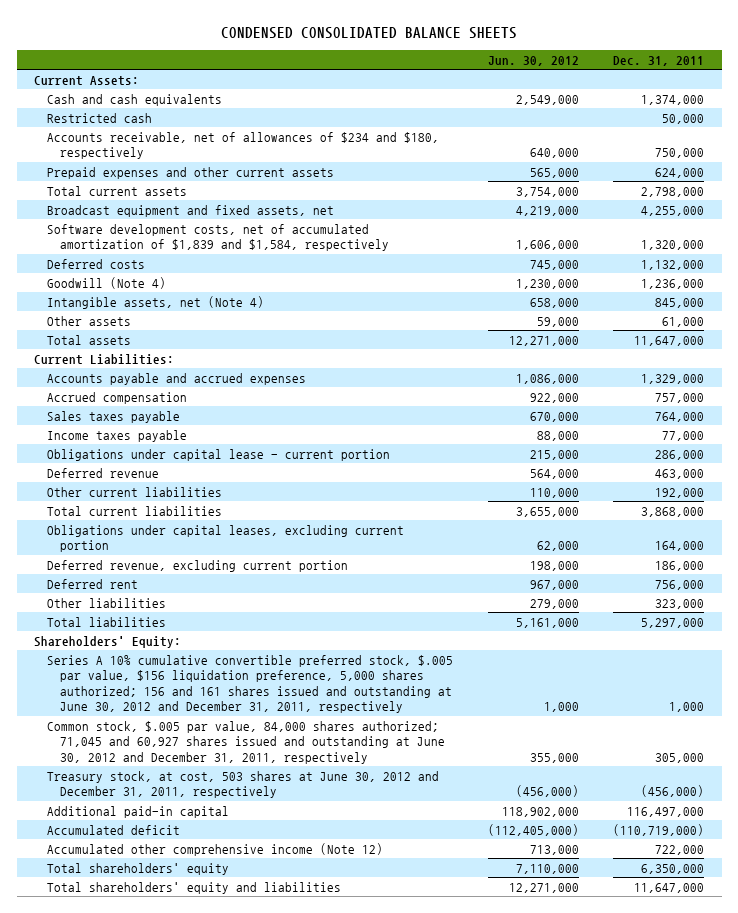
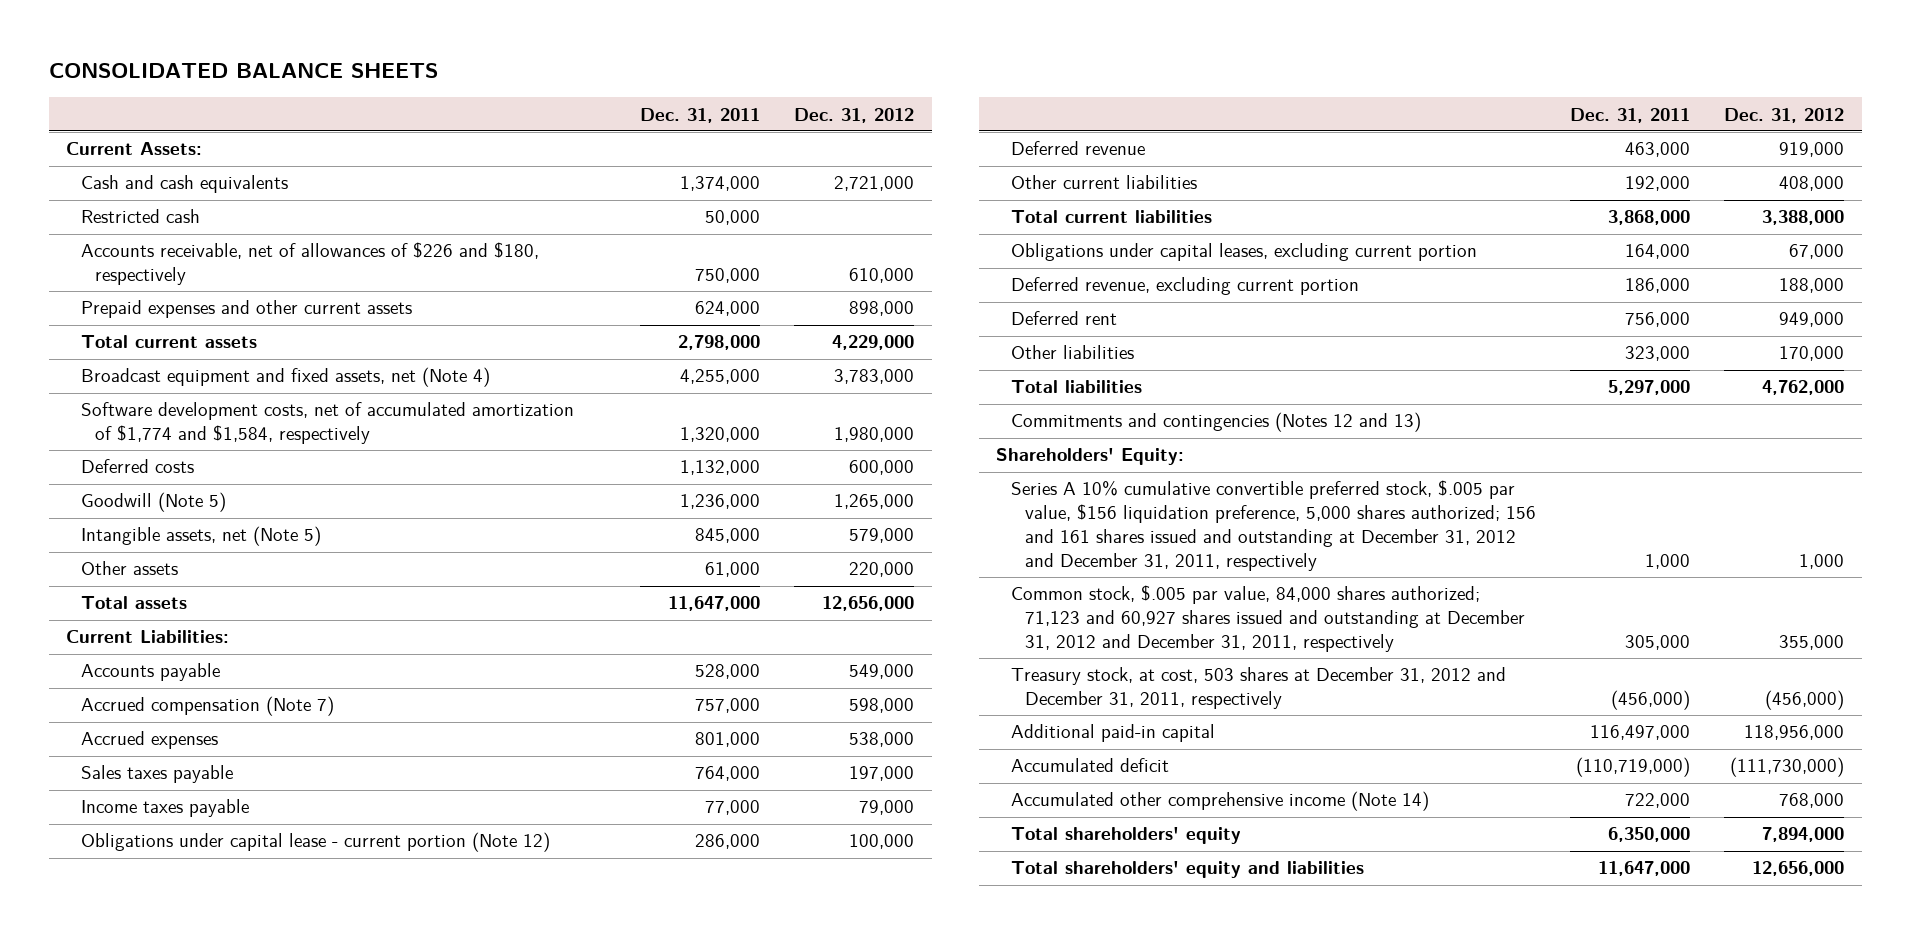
- CONDENSED CONSOLIDATED BALANCE SHEETS
+ CONSOLIDATED BALANCE SHEETS
- | Jun. 30, 2012 | Dec. 31, 2011
+ | Dec. 31, 2011 | Dec. 31, 2012
- Accounts receivable, net of allowances of $234 and $180, respectively | 640,000 | 750,000
+ Accounts receivable, net of allowances of $226 and $180, respectively | 750,000 | 610,000
- Broadcast equipment and fixed assets, net | 4,219,000 | 4,255,000
- Software development costs, net of accumulated amortization of $1,839 and $1,584, respectively | 1,606,000 | 1,320,000
+ Broadcast equipment and fixed assets, net (Note 4) | 4,255,000 | 3,783,000
+ Software development costs, net of accumulated amortization of $1,774 and $1,584, respectively | 1,320,000 | 1,980,000
- Goodwill (Note 4) | 1,230,000 | 1,236,000
- Intangible assets, net (Note 4) | 658,000 | 845,000
+ Goodwill (Note 5) | 1,236,000 | 1,265,000
+ Intangible assets, net (Note 5) | 845,000 | 579,000
- Accounts payable and accrued expenses | 1,086,000 | 1,329,000
- Accrued compensation | 922,000 | 757,000
+ Accounts payable | 528,000 | 549,000
+ Accrued compensation (Note 7) | 757,000 | 598,000
+ Accrued expenses | 801,000 | 538,000
- Obligations under capital lease - current portion | 215,000 | 286,000
+ Obligations under capital lease - current portion (Note 12) | 286,000 | 100,000
+ Commitments and contingencies (Notes 12 and 13)
- Series A 10% cumulative convertible preferred stock, $.005 par value, $156 liquidation preference, 5,000 shares authorized; 156 and 161 shares issued and outstanding at June 30, 2012 and December 31, 2011, respectively | 1,000 | 1,000
- Common stock, $.005 par value, 84,000 shares authorized; 71,045 and 60,927 shares issued and outstanding at June 30, 2012 and December 31, 2011, respectively | 355,000 | 305,000
- Treasury stock, at cost, 503 shares at June 30, 2012 and December 31, 2011, respectively | (456,000) | (456,000)
+ Series A 10% cumulative convertible preferred stock, $.005 par value, $156 liquidation preference, 5,000 shares authorized; 156 and 161 shares issued and outstanding at December 31, 2012 and December 31, 2011, respectively | 1,000 | 1,000
+ Common stock, $.005 par value, 84,000 shares authorized; 71,123 and 60,927 shares issued and outstanding at December 31, 2012 and December 31, 2011, respectively | 305,000 | 355,000
+ Treasury stock, at cost, 503 shares at December 31, 2012 and December 31, 2011, respectively | (456,000) | (456,000)
- Accumulated other comprehensive income (Note 12) | 713,000 | 722,000
+ Accumulated other comprehensive income (Note 14) | 722,000 | 768,000

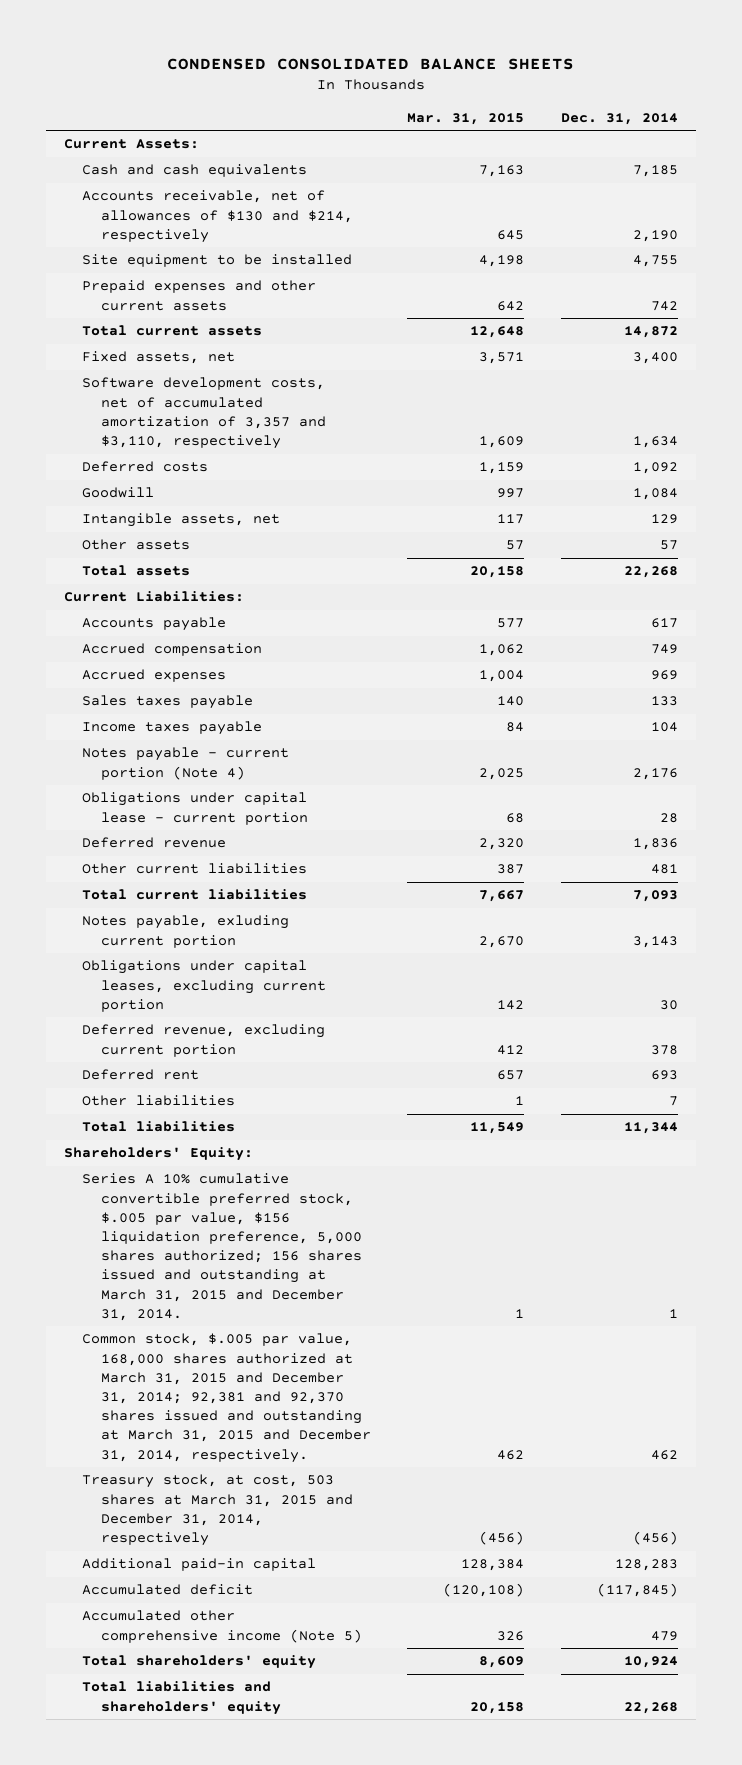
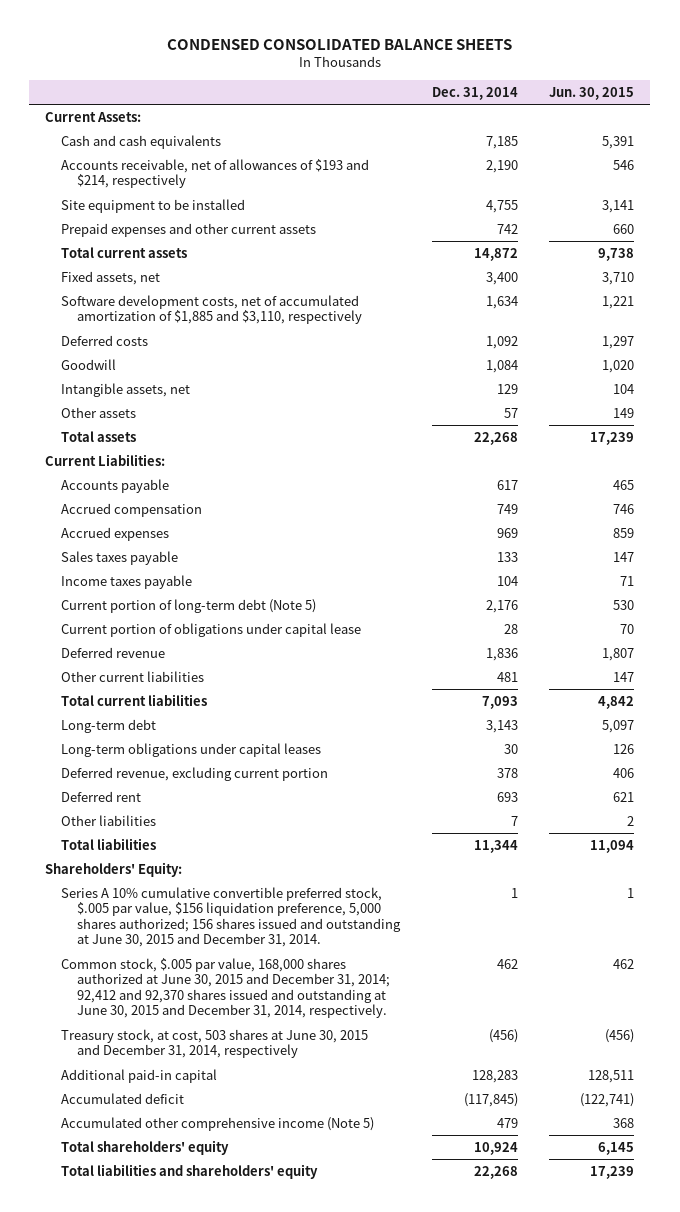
- | Mar. 31, 2015 | Dec. 31, 2014
+ | Dec. 31, 2014 | Jun. 30, 2015
- Accounts receivable, net of allowances of $130 and $214, respectively | 645 | 2,190
+ Accounts receivable, net of allowances of $193 and $214, respectively | 2,190 | 546
- Software development costs, net of accumulated amortization of 3,357 and $3,110, respectively | 1,609 | 1,634
+ Software development costs, net of accumulated amortization of $1,885 and $3,110, respectively | 1,634 | 1,221
- Notes payable - current portion (Note 4) | 2,025 | 2,176
- Obligations under capital lease - current portion | 68 | 28
+ Current portion of long-term debt (Note 5) | 2,176 | 530
+ Current portion of obligations under capital lease | 28 | 70
- Notes payable, exluding current portion | 2,670 | 3,143
- Obligations under capital leases, excluding current portion | 142 | 30
+ Long-term debt | 3,143 | 5,097
+ Long-term obligations under capital leases | 30 | 126
- Series A 10% cumulative convertible preferred stock, $.005 par value, $156 liquidation preference, 5,000 shares authorized; 156 shares issued and outstanding at March 31, 2015 and December 31, 2014. | 1 | 1
- Common stock, $.005 par value, 168,000 shares authorized at March 31, 2015 and December 31, 2014; 92,381 and 92,370 shares issued and outstanding at March 31, 2015 and December 31, 2014, respectively. | 462 | 462
- Treasury stock, at cost, 503 shares at March 31, 2015 and December 31, 2014, respectively | (456) | (456)
+ Series A 10% cumulative convertible preferred stock, $.005 par value, $156 liquidation preference, 5,000 shares authorized; 156 shares issued and outstanding at June 30, 2015 and December 31, 2014. | 1 | 1
+ Common stock, $.005 par value, 168,000 shares authorized at June 30, 2015 and December 31, 2014; 92,412 and 92,370 shares issued and outstanding at June 30, 2015 and December 31, 2014, respectively. | 462 | 462
+ Treasury stock, at cost, 503 shares at June 30, 2015 and December 31, 2014, respectively | (456) | (456)

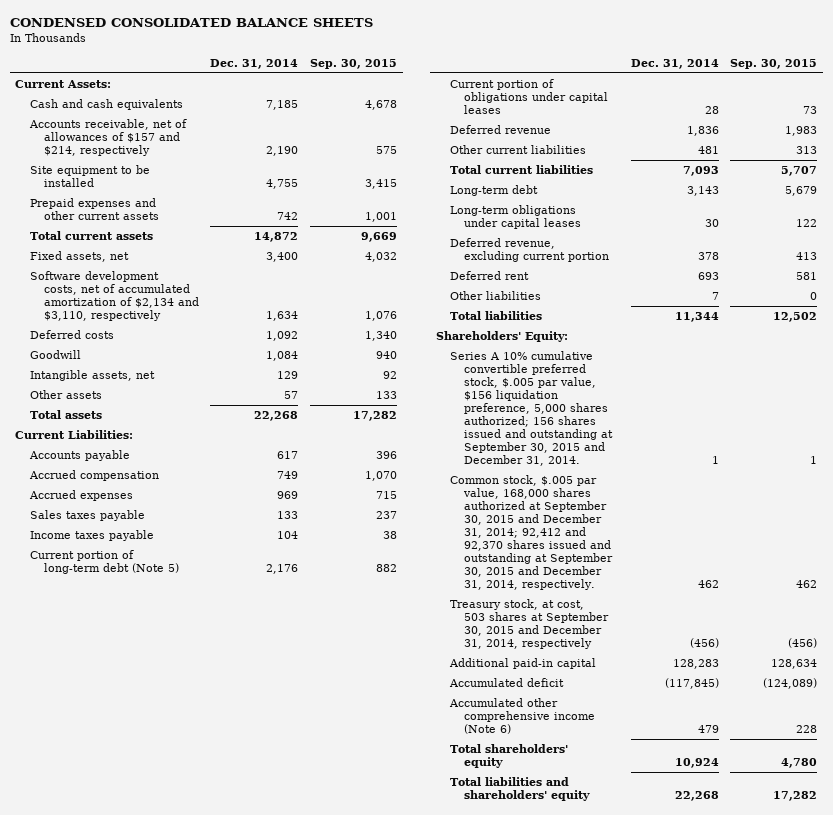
- | Dec. 31, 2014 | Jun. 30, 2015
+ | Dec. 31, 2014 | Sep. 30, 2015
- Accounts receivable, net of allowances of $193 and $214, respectively | 2,190 | 546
+ Accounts receivable, net of allowances of $157 and $214, respectively | 2,190 | 575
- Software development costs, net of accumulated amortization of $1,885 and $3,110, respectively | 1,634 | 1,221
+ Software development costs, net of accumulated amortization of $2,134 and $3,110, respectively | 1,634 | 1,076
- Current portion of obligations under capital lease | 28 | 70
+ Current portion of obligations under capital leases | 28 | 73
- Series A 10% cumulative convertible preferred stock, $.005 par value, $156 liquidation preference, 5,000 shares authorized; 156 shares issued and outstanding at June 30, 2015 and December 31, 2014. | 1 | 1
- Common stock, $.005 par value, 168,000 shares authorized at June 30, 2015 and December 31, 2014; 92,412 and 92,370 shares issued and outstanding at June 30, 2015 and December 31, 2014, respectively. | 462 | 462
- Treasury stock, at cost, 503 shares at June 30, 2015 and December 31, 2014, respectively | (456) | (456)
+ Series A 10% cumulative convertible preferred stock, $.005 par value, $156 liquidation preference, 5,000 shares authorized; 156 shares issued and outstanding at September 30, 2015 and December 31, 2014. | 1 | 1
+ Common stock, $.005 par value, 168,000 shares authorized at September 30, 2015 and December 31, 2014; 92,412 and 92,370 shares issued and outstanding at September 30, 2015 and December 31, 2014, respectively. | 462 | 462
+ Treasury stock, at cost, 503 shares at September 30, 2015 and December 31, 2014, respectively | (456) | (456)
- Accumulated other comprehensive income (Note 5) | 479 | 368
+ Accumulated other comprehensive income (Note 6) | 479 | 228

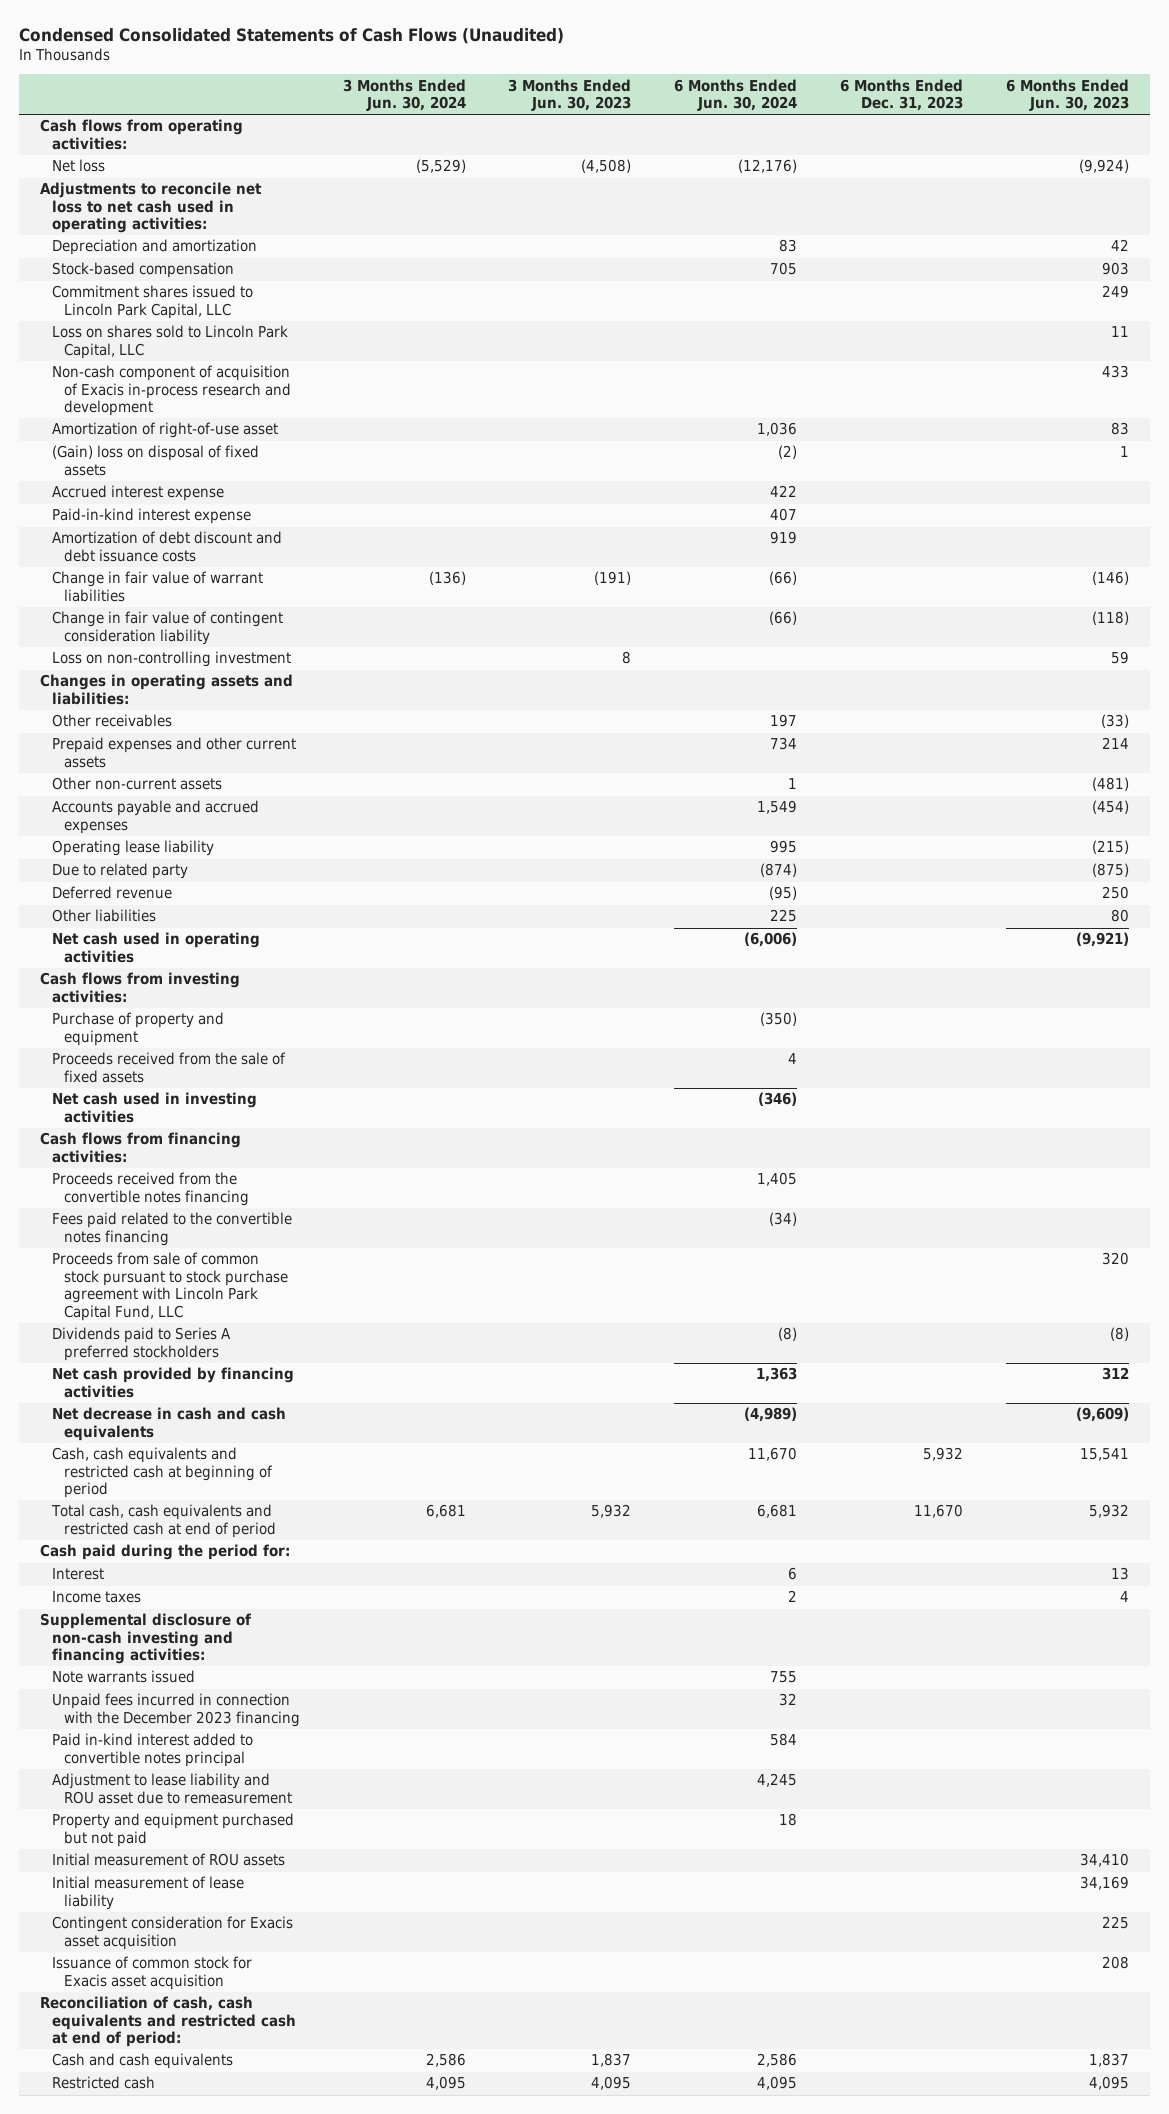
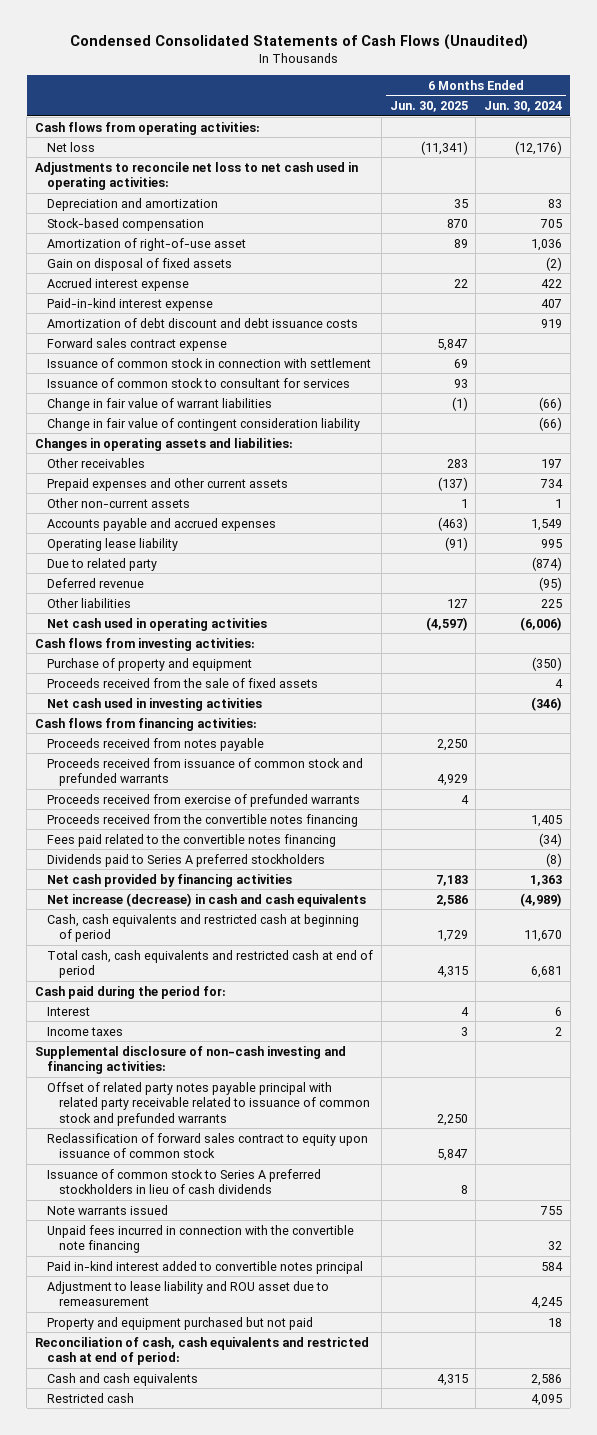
- | 3 Months Ended Jun. 30, 2024 | 3 Months Ended Jun. 30, 2023 | 6 Months Ended Jun. 30, 2024 | 6 Months Ended Dec. 31, 2023 | 6 Months Ended Jun. 30, 2023
+ | 6 Months Ended Jun. 30, 2025 | 6 Months Ended Jun. 30, 2024
- Commitment shares issued to Lincoln Park Capital, LLC | | | | | 249
- Loss on shares sold to Lincoln Park Capital, LLC | | | | | 11
- Non-cash component of acquisition of Exacis in-process research and development | | | | | 433
- (Gain) loss on disposal of fixed assets | | | (2) | | 1
+ Gain on disposal of fixed assets | | (2)
+ Forward sales contract expense | 5,847 |
+ Issuance of common stock in connection with settlement | 69 |
+ Issuance of common stock to consultant for services | 93 |
- Loss on non-controlling investment | | 8 | | | 59
+ Proceeds received from notes payable | 2,250 |
+ Proceeds received from issuance of common stock and prefunded warrants | 4,929 |
+ Proceeds received from exercise of prefunded warrants | 4 |
- Proceeds from sale of common stock pursuant to stock purchase agreement with Lincoln Park Capital Fund, LLC | | | | | 320
- Net decrease in cash and cash equivalents | | | (4,989) | | (9,609)
+ Net increase (decrease) in cash and cash equivalents | 2,586 | (4,989)
+ Offset of related party notes payable principal with related party receivable related to issuance of common stock and prefunded warrants | 2,250 |
+ Reclassification of forward sales contract to equity upon issuance of common stock | 5,847 |
+ Issuance of common stock to Series A preferred stockholders in lieu of cash dividends | 8 |
- Unpaid fees incurred in connection with the December 2023 financing | | | 32 | |
+ Unpaid fees incurred in connection with the convertible note financing | | 32
- Initial measurement of ROU assets | | | | | 34,410
- Initial measurement of lease liability | | | | | 34,169
- Contingent consideration for Exacis asset acquisition | | | | | 225
- Issuance of common stock for Exacis asset acquisition | | | | | 208

